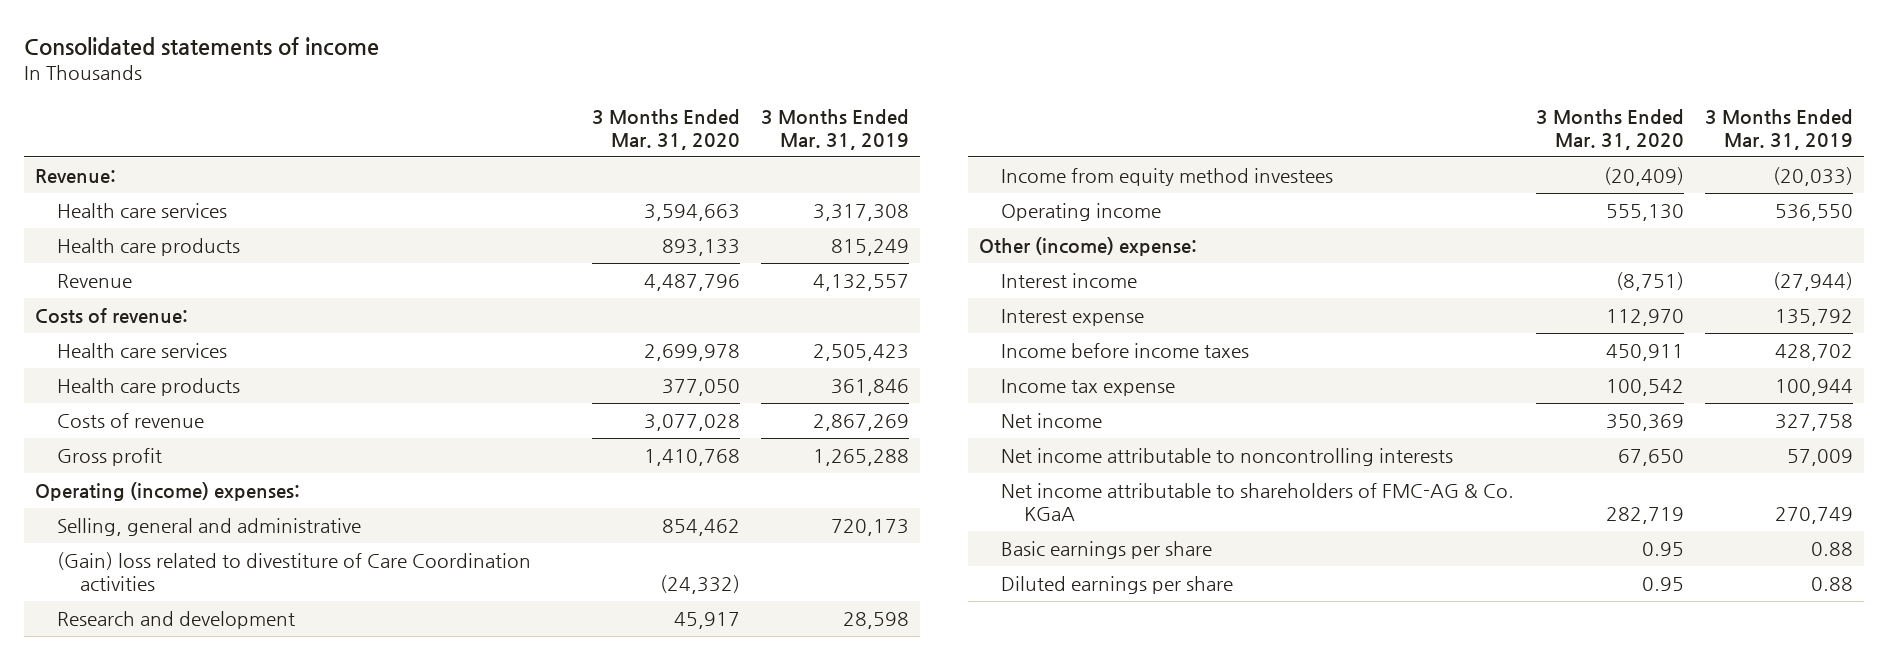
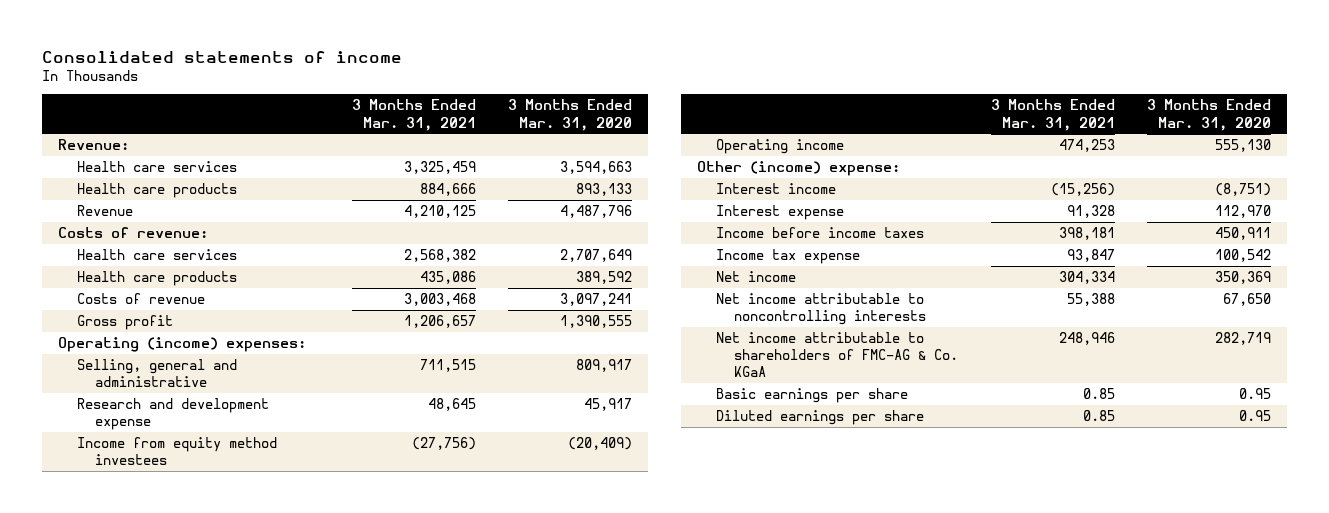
- | 3 Months Ended Mar. 31, 2020 | 3 Months Ended Mar. 31, 2019
+ | 3 Months Ended Mar. 31, 2021 | 3 Months Ended Mar. 31, 2020
- Health care services | 2,699,978 | 2,505,423
- Health care products | 377,050 | 361,846
- Costs of revenue | 3,077,028 | 2,867,269
- Gross profit | 1,410,768 | 1,265,288
+ Health care services | 2,568,382 | 2,707,649
+ Health care products | 435,086 | 389,592
+ Costs of revenue | 3,003,468 | 3,097,241
+ Gross profit | 1,206,657 | 1,390,555
- Selling, general and administrative | 854,462 | 720,173
- (Gain) loss related to divestiture of Care Coordination activities | (24,332) |
- Research and development | 45,917 | 28,598
+ Selling, general and administrative | 711,515 | 809,917
+ Research and development expense | 48,645 | 45,917

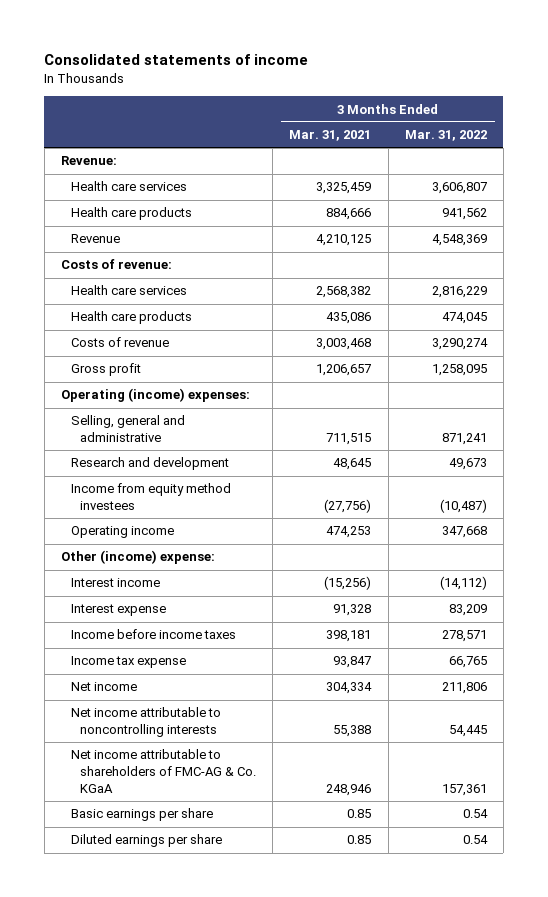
- | 3 Months Ended Mar. 31, 2021 | 3 Months Ended Mar. 31, 2020
+ | 3 Months Ended Mar. 31, 2021 | 3 Months Ended Mar. 31, 2022
- Research and development expense | 48,645 | 45,917
+ Research and development | 48,645 | 49,673

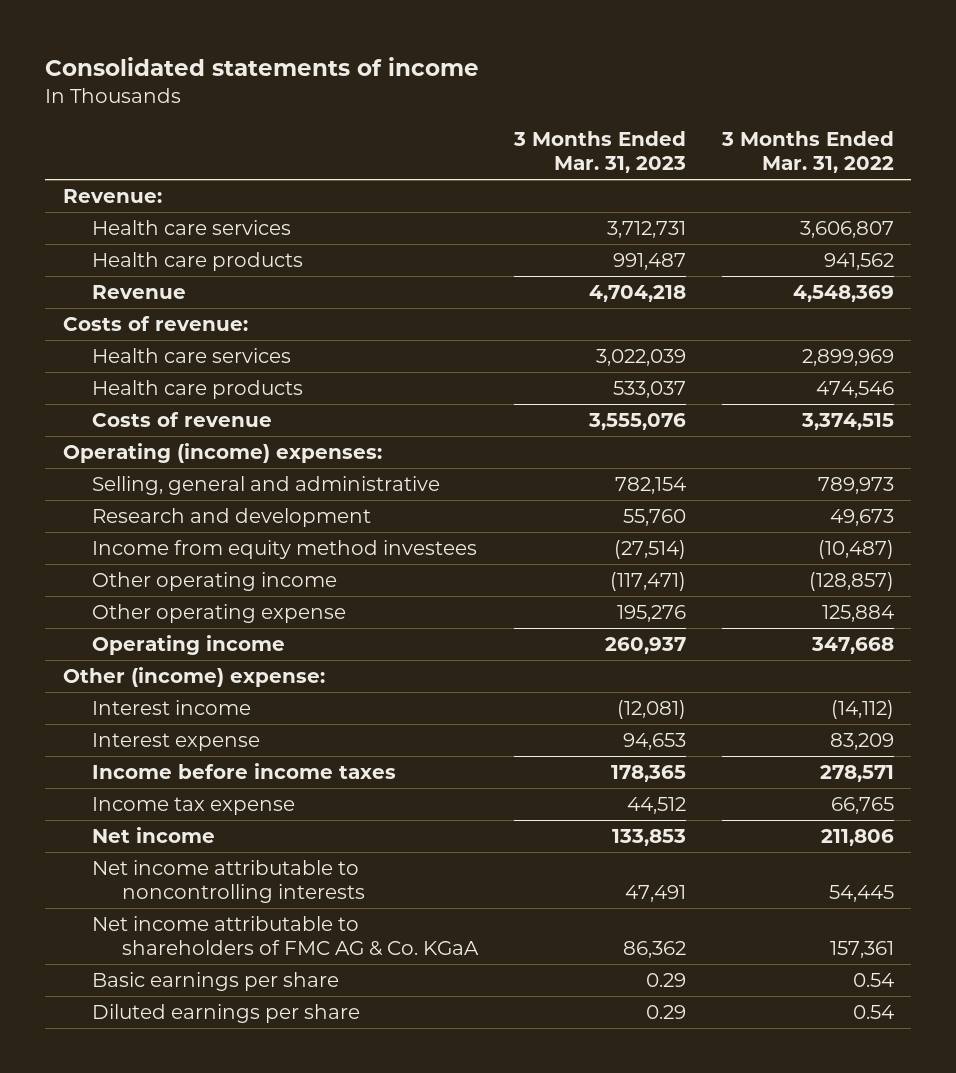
- | 3 Months Ended Mar. 31, 2021 | 3 Months Ended Mar. 31, 2022
+ | 3 Months Ended Mar. 31, 2023 | 3 Months Ended Mar. 31, 2022
- Health care services | 2,568,382 | 2,816,229
- Health care products | 435,086 | 474,045
- Costs of revenue | 3,003,468 | 3,290,274
- Gross profit | 1,206,657 | 1,258,095
+ Health care services | 3,022,039 | 2,899,969
+ Health care products | 533,037 | 474,546
+ Costs of revenue | 3,555,076 | 3,374,515
- Selling, general and administrative | 711,515 | 871,241
+ Selling, general and administrative | 782,154 | 789,973
+ Other operating income | (117,471) | (128,857)
+ Other operating expense | 195,276 | 125,884
- Net income attributable to shareholders of FMC-AG & Co. KGaA | 248,946 | 157,361
+ Net income attributable to shareholders of FMC AG & Co. KGaA | 86,362 | 157,361

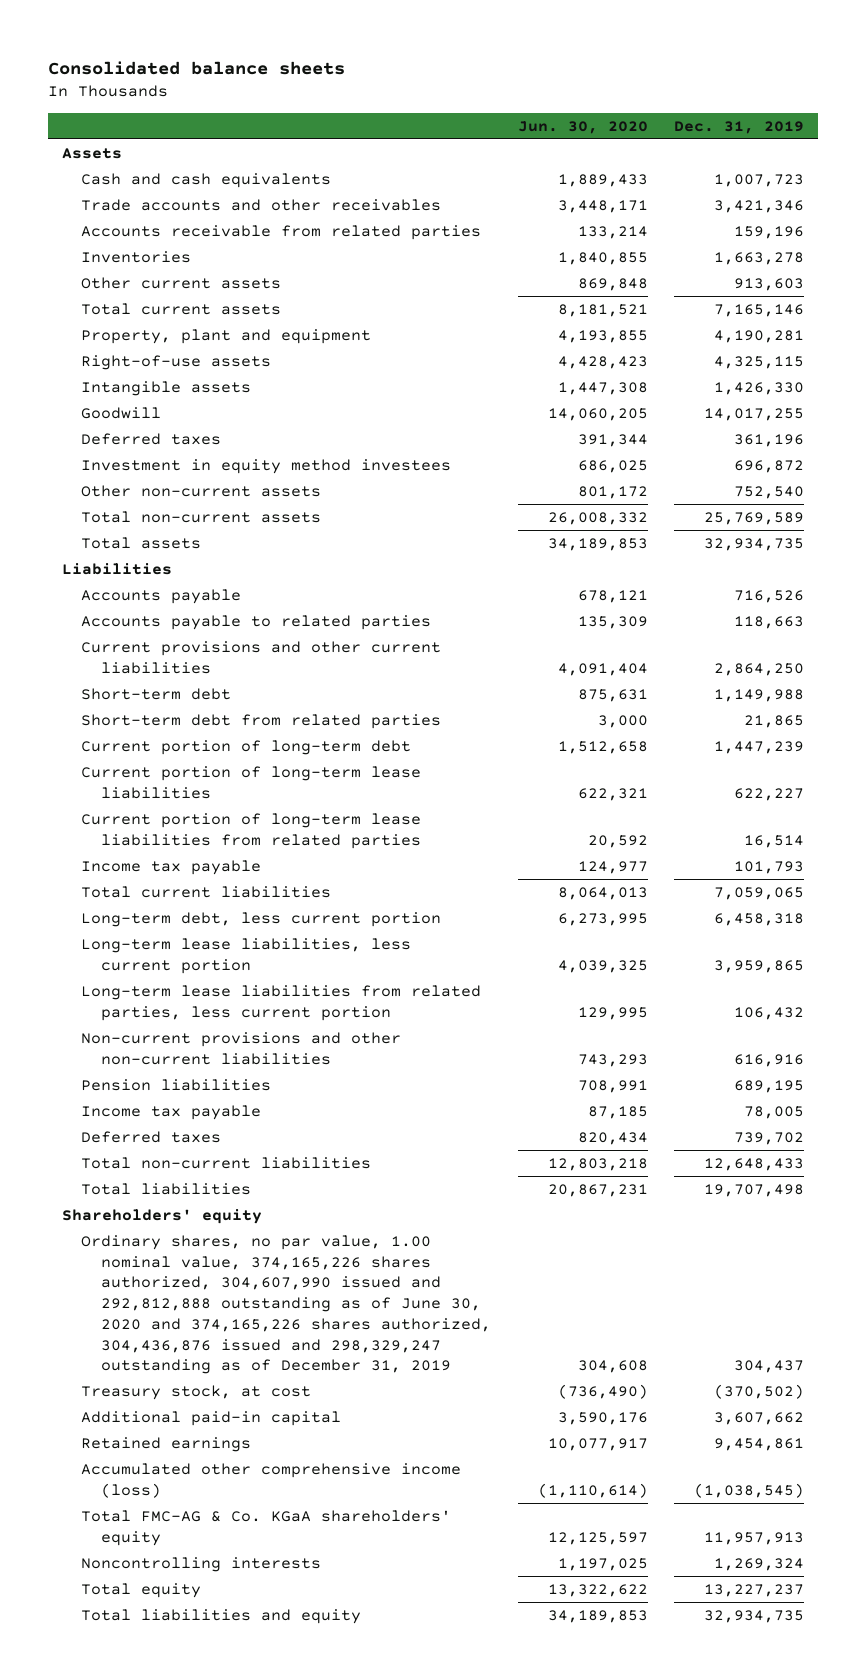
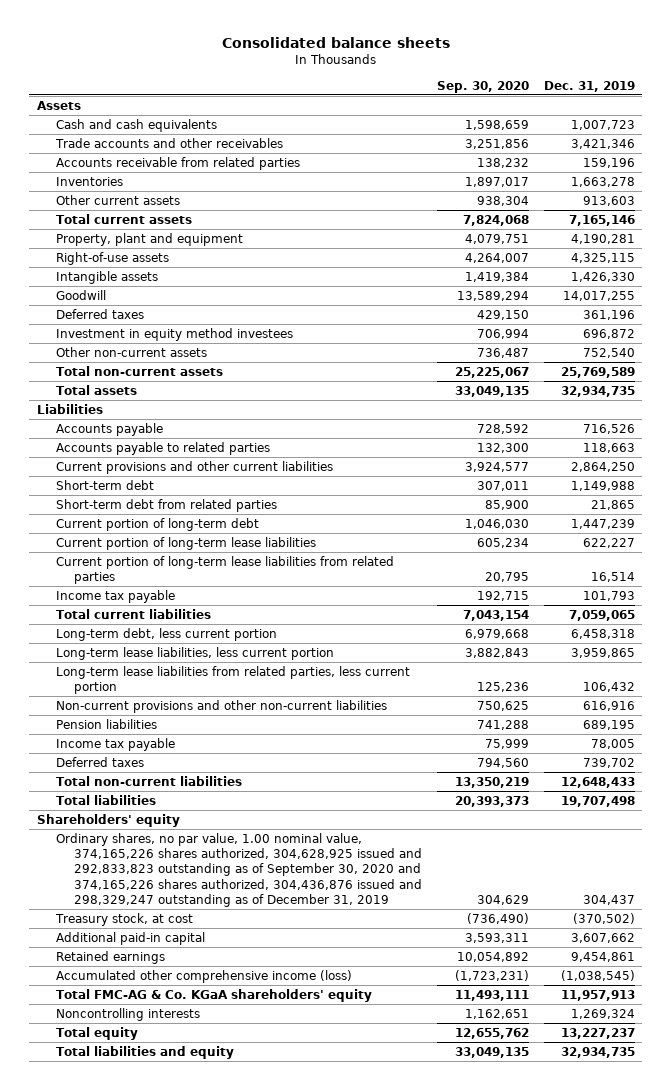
- | Jun. 30, 2020 | Dec. 31, 2019
+ | Sep. 30, 2020 | Dec. 31, 2019
- Ordinary shares, no par value, 1.00 nominal value, 374,165,226 shares authorized, 304,607,990 issued and 292,812,888 outstanding as of June 30, 2020 and 374,165,226 shares authorized, 304,436,876 issued and 298,329,247 outstanding as of December 31, 2019 | 304,608 | 304,437
+ Ordinary shares, no par value, 1.00 nominal value, 374,165,226 shares authorized, 304,628,925 issued and 292,833,823 outstanding as of September 30, 2020 and 374,165,226 shares authorized, 304,436,876 issued and 298,329,247 outstanding as of December 31, 2019 | 304,629 | 304,437

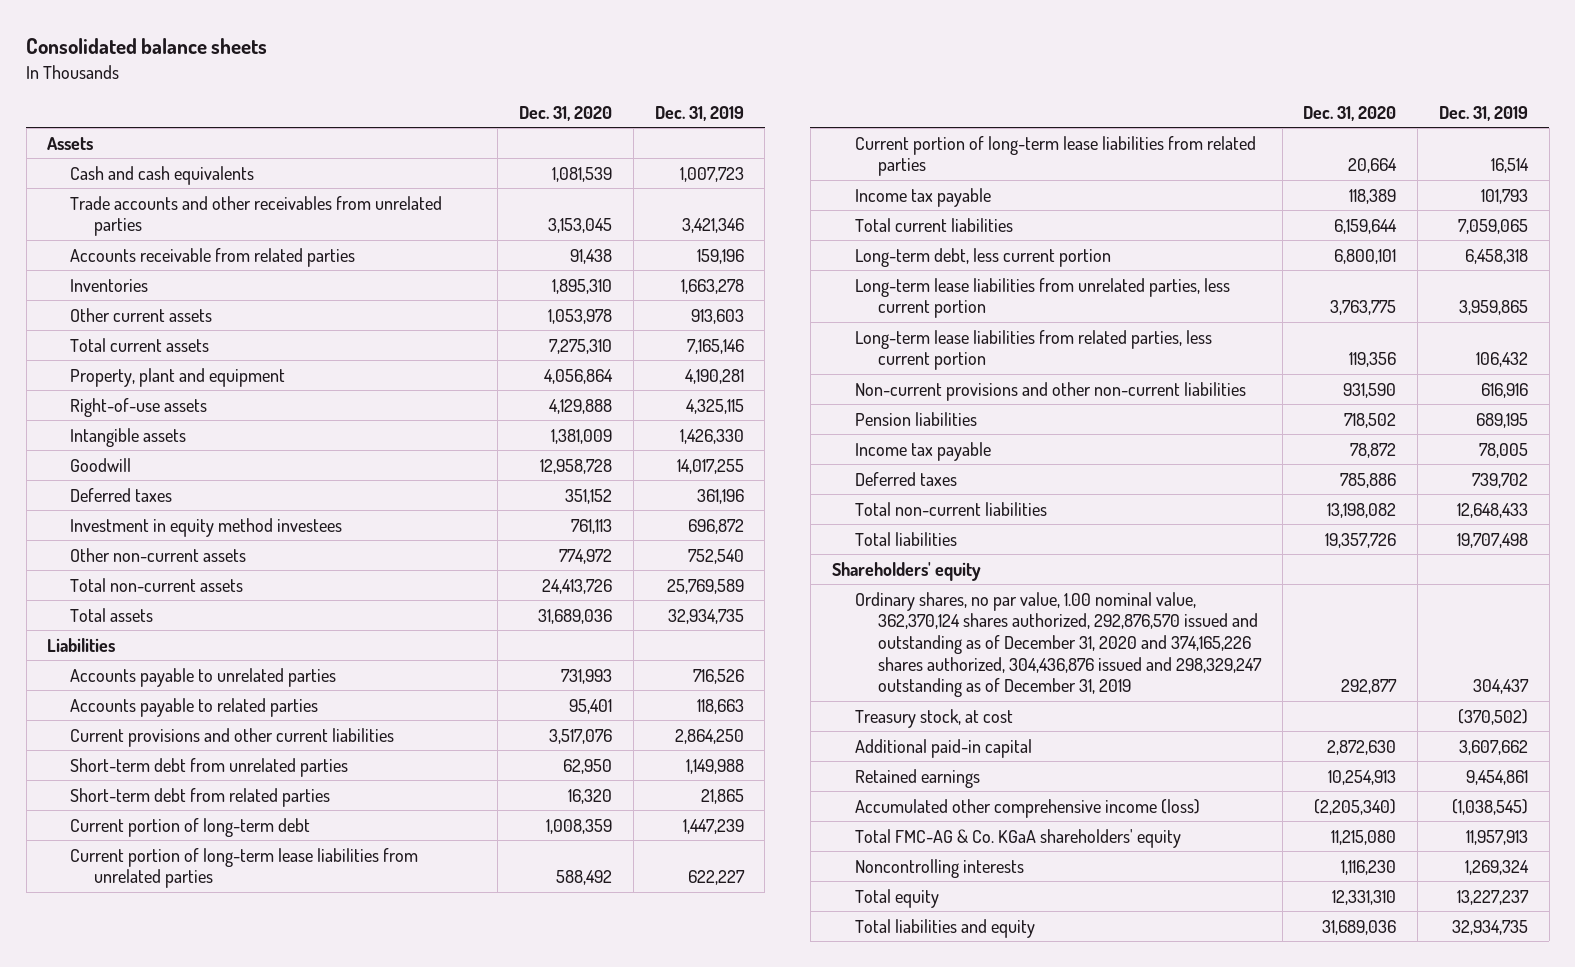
- | Sep. 30, 2020 | Dec. 31, 2019
+ | Dec. 31, 2020 | Dec. 31, 2019
- Trade accounts and other receivables | 3,251,856 | 3,421,346
+ Trade accounts and other receivables from unrelated parties | 3,153,045 | 3,421,346
- Accounts payable | 728,592 | 716,526
+ Accounts payable to unrelated parties | 731,993 | 716,526
- Short-term debt | 307,011 | 1,149,988
+ Short-term debt from unrelated parties | 62,950 | 1,149,988
- Current portion of long-term lease liabilities | 605,234 | 622,227
+ Current portion of long-term lease liabilities from unrelated parties | 588,492 | 622,227
- Long-term lease liabilities, less current portion | 3,882,843 | 3,959,865
+ Long-term lease liabilities from unrelated parties, less current portion | 3,763,775 | 3,959,865
- Ordinary shares, no par value, 1.00 nominal value, 374,165,226 shares authorized, 304,628,925 issued and 292,833,823 outstanding as of September 30, 2020 and 374,165,226 shares authorized, 304,436,876 issued and 298,329,247 outstanding as of December 31, 2019 | 304,629 | 304,437
+ Ordinary shares, no par value, 1.00 nominal value, 362,370,124 shares authorized, 292,876,570 issued and outstanding as of December 31, 2020 and 374,165,226 shares authorized, 304,436,876 issued and 298,329,247 outstanding as of December 31, 2019 | 292,877 | 304,437

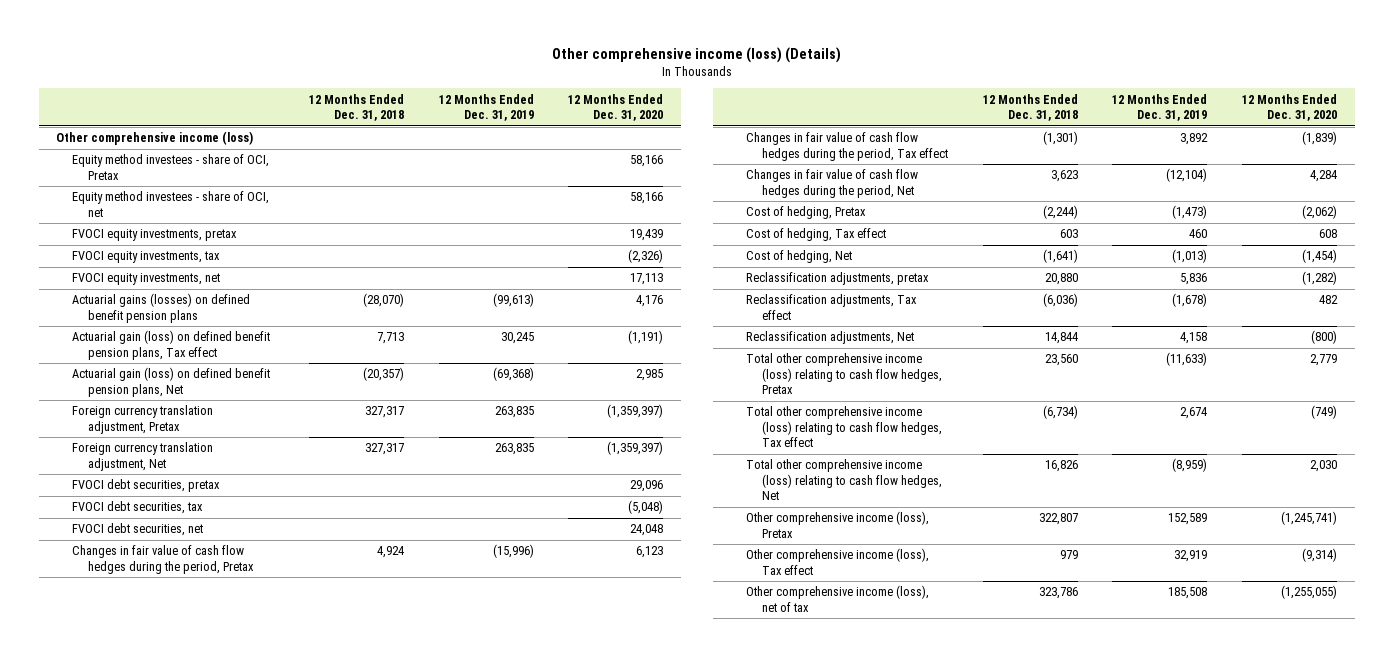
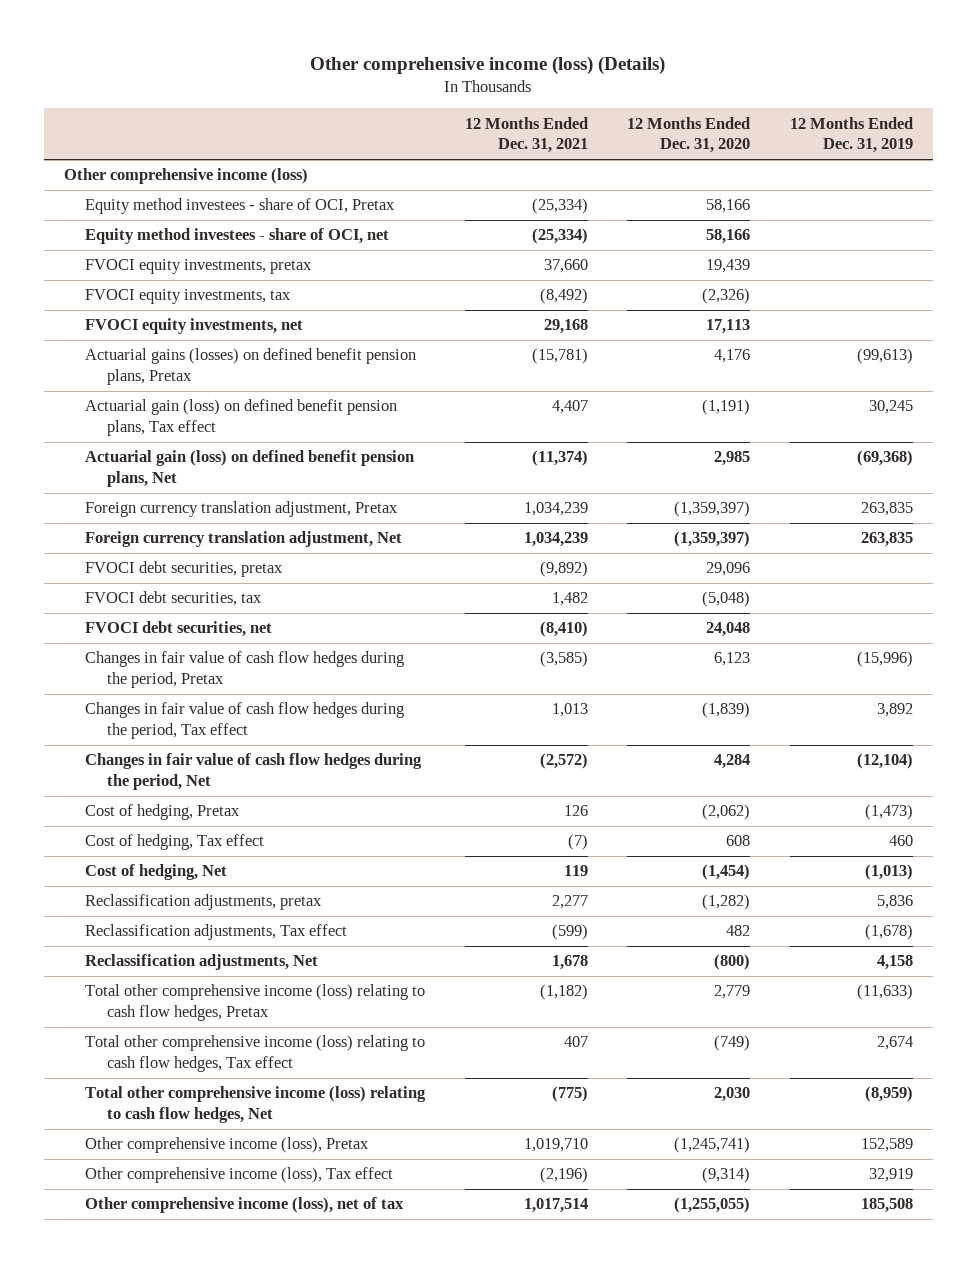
- | 12 Months Ended Dec. 31, 2018 | 12 Months Ended Dec. 31, 2019 | 12 Months Ended Dec. 31, 2020
+ | 12 Months Ended Dec. 31, 2021 | 12 Months Ended Dec. 31, 2020 | 12 Months Ended Dec. 31, 2019
- Actuarial gains (losses) on defined benefit pension plans | (28,070) | (99,613) | 4,176
+ Actuarial gains (losses) on defined benefit pension plans, Pretax | (15,781) | 4,176 | (99,613)

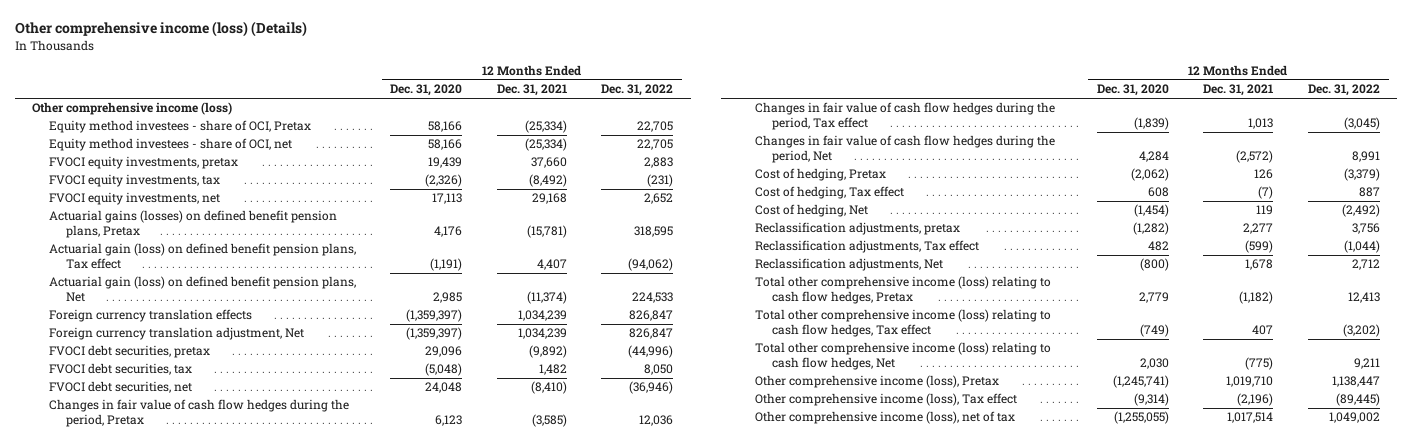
- | 12 Months Ended Dec. 31, 2021 | 12 Months Ended Dec. 31, 2020 | 12 Months Ended Dec. 31, 2019
+ | 12 Months Ended Dec. 31, 2020 | 12 Months Ended Dec. 31, 2021 | 12 Months Ended Dec. 31, 2022
- Foreign currency translation adjustment, Pretax | 1,034,239 | (1,359,397) | 263,835
+ Foreign currency translation effects | (1,359,397) | 1,034,239 | 826,847

